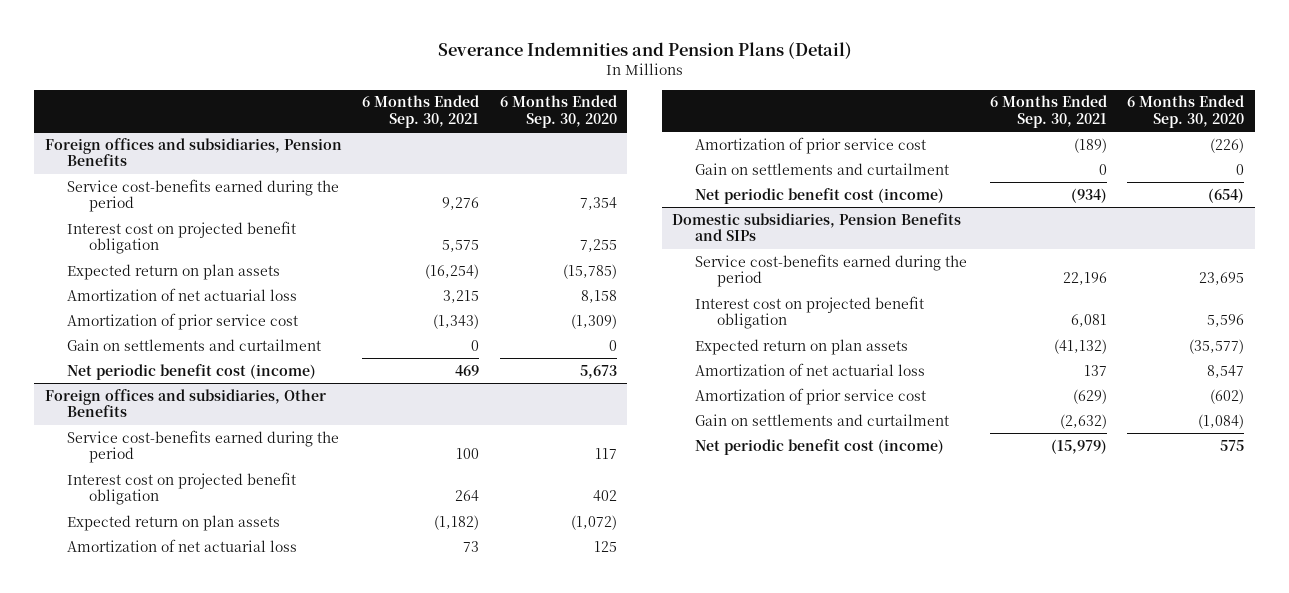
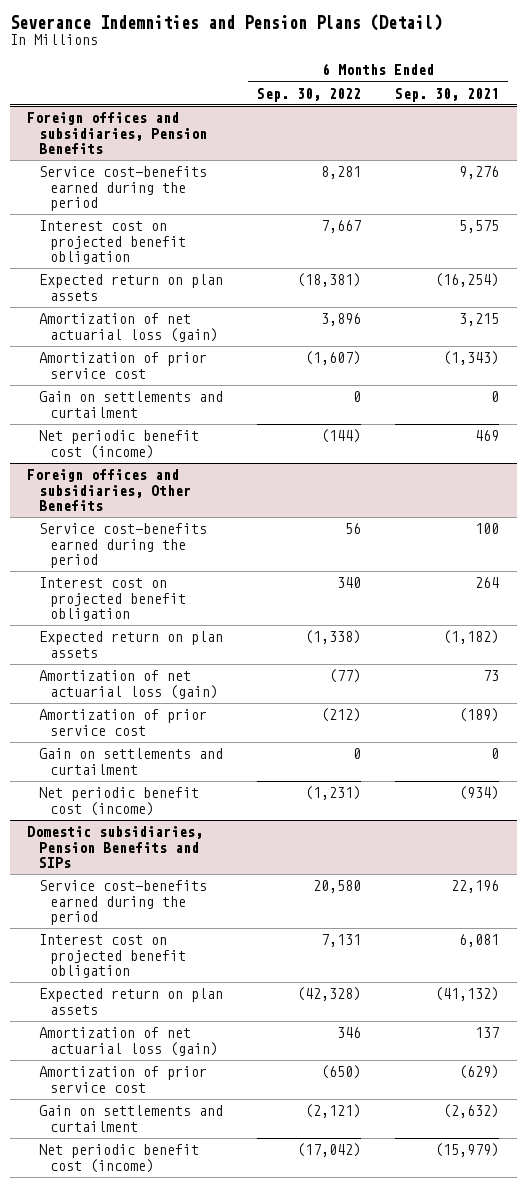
- | 6 Months Ended Sep. 30, 2021 | 6 Months Ended Sep. 30, 2020
+ | 6 Months Ended Sep. 30, 2022 | 6 Months Ended Sep. 30, 2021
@ Foreign offices and subsidiaries, Pension Benefits
- Amortization of net actuarial loss | 3,215 | 8,158
+ Amortization of net actuarial loss (gain) | 3,896 | 3,215
@ Foreign offices and subsidiaries, Other Benefits
- Amortization of net actuarial loss | 73 | 125
+ Amortization of net actuarial loss (gain) | (77) | 73
@ Domestic subsidiaries, Pension Benefits and SIPs
- Amortization of net actuarial loss | 137 | 8,547
+ Amortization of net actuarial loss (gain) | 346 | 137

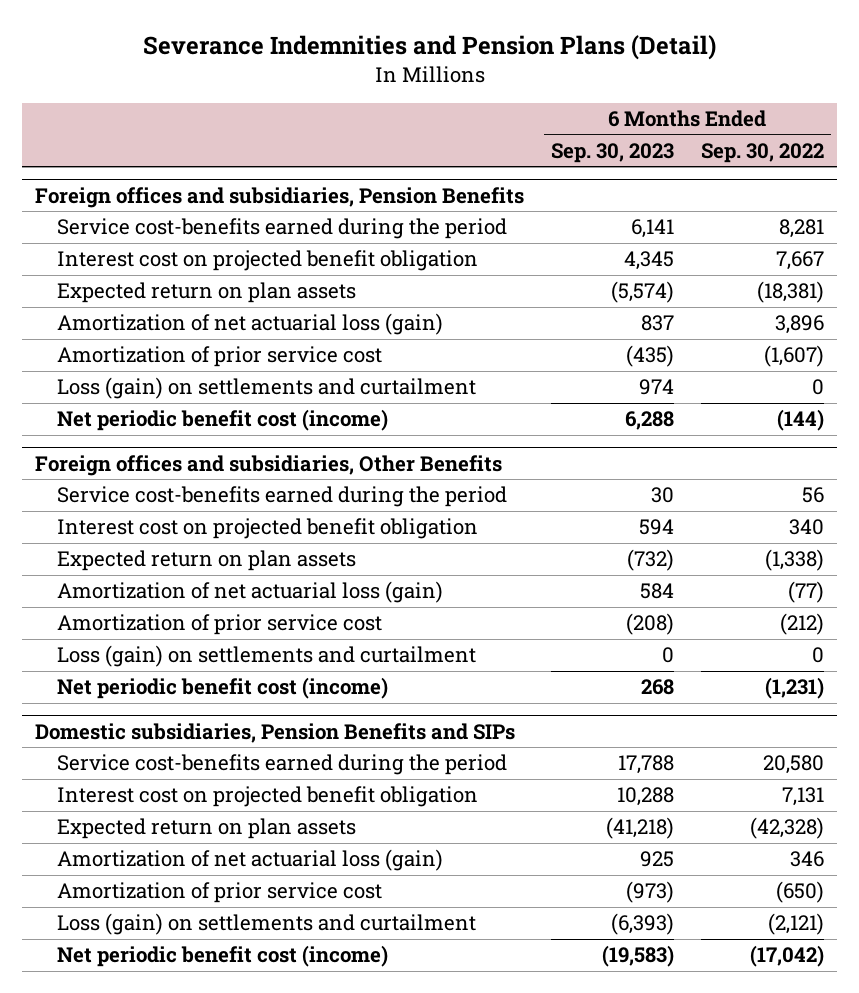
- | 6 Months Ended Sep. 30, 2022 | 6 Months Ended Sep. 30, 2021
+ | 6 Months Ended Sep. 30, 2023 | 6 Months Ended Sep. 30, 2022
@ Foreign offices and subsidiaries, Pension Benefits
- Gain on settlements and curtailment | 0 | 0
+ Loss (gain) on settlements and curtailment | 974 | 0
@ Foreign offices and subsidiaries, Other Benefits
- Gain on settlements and curtailment | 0 | 0
+ Loss (gain) on settlements and curtailment | 0 | 0
@ Domestic subsidiaries, Pension Benefits and SIPs
- Gain on settlements and curtailment | (2,121) | (2,632)
+ Loss (gain) on settlements and curtailment | (6,393) | (2,121)

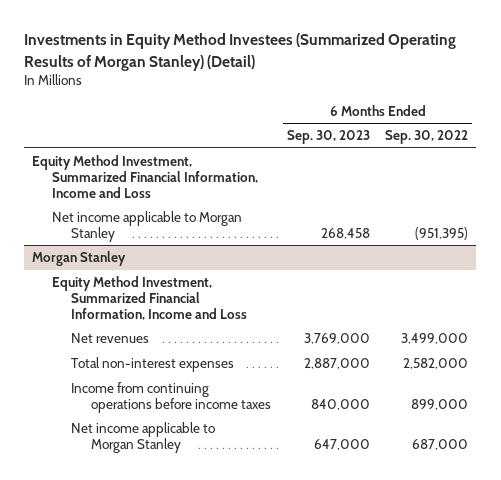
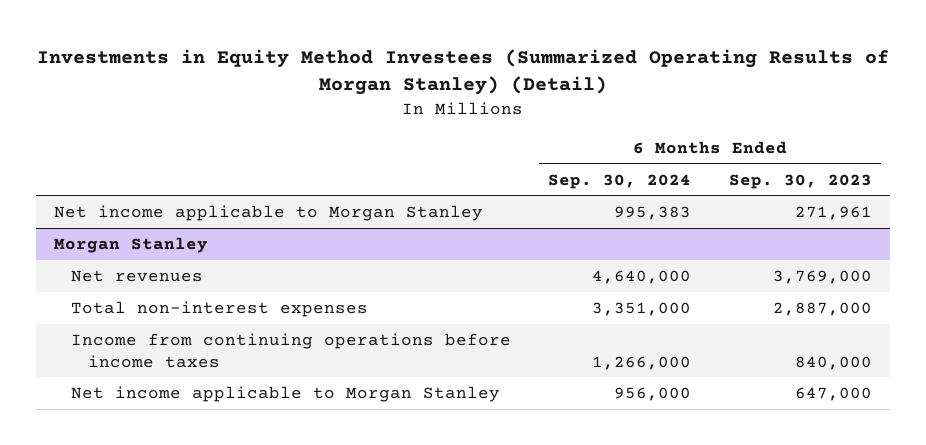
- | 6 Months Ended Sep. 30, 2023 | 6 Months Ended Sep. 30, 2022
+ | 6 Months Ended Sep. 30, 2024 | 6 Months Ended Sep. 30, 2023
- Equity Method Investment, Summarized Financial Information, Income and Loss
- Net income applicable to Morgan Stanley | 268,458 | (951,395)
+ Net income applicable to Morgan Stanley | 995,383 | 271,961
@ Morgan Stanley
- Equity Method Investment, Summarized Financial Information, Income and Loss

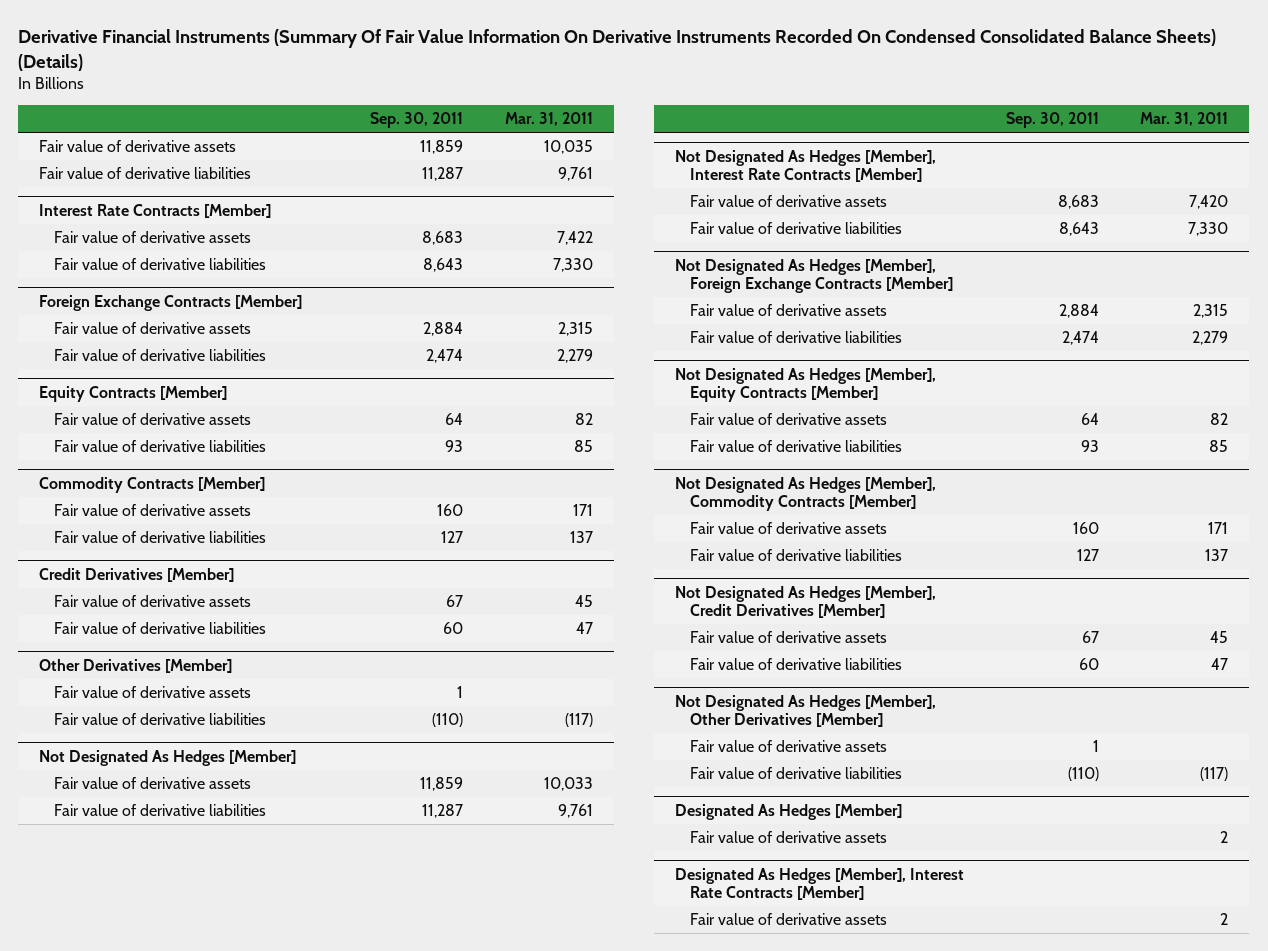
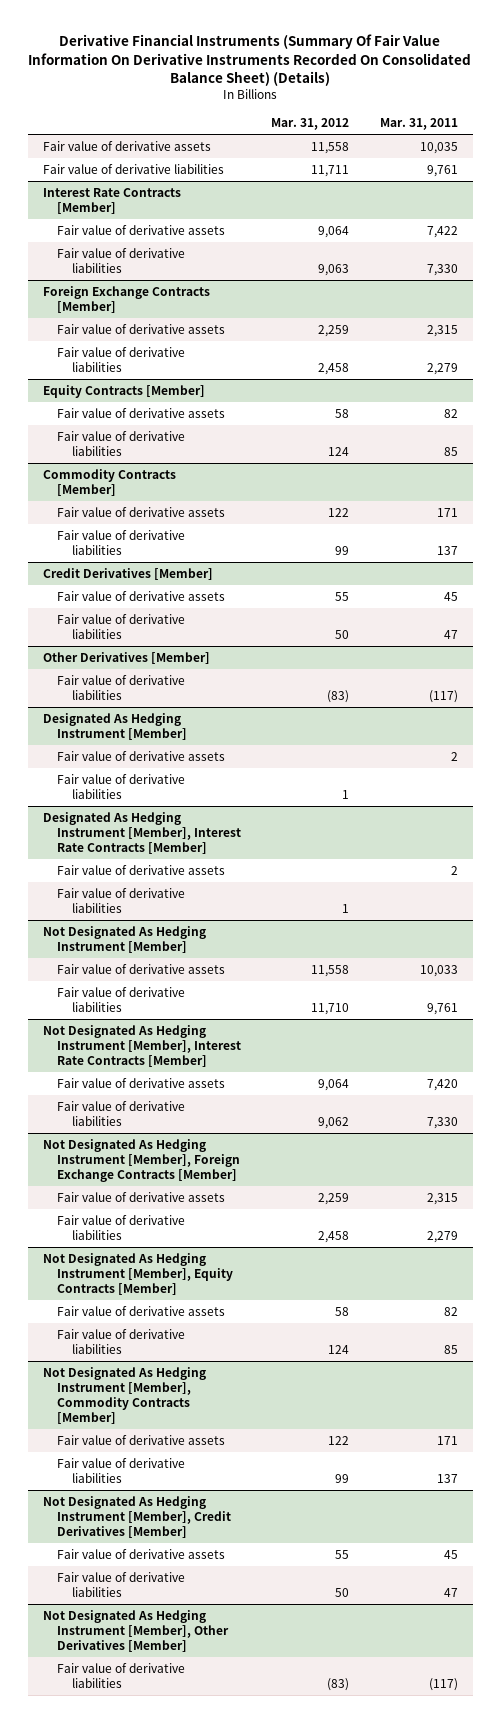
- Derivative Financial Instruments (Summary Of Fair Value Information On Derivative Instruments Recorded On Condensed Consolidated Balance Sheets) (Details)
+ Derivative Financial Instruments (Summary Of Fair Value Information On Derivative Instruments Recorded On Consolidated Balance Sheet) (Details)
- | Sep. 30, 2011 | Mar. 31, 2011
+ | Mar. 31, 2012 | Mar. 31, 2011
@ Other Derivatives [Member]
- Fair value of derivative assets | 1 |
- Not Designated As Hedges [Member]
+ Designated As Hedging Instrument [Member]
+ Fair value of derivative assets | | 2
+ Fair value of derivative liabilities | 1 |
+ Designated As Hedging Instrument [Member], Interest Rate Contracts [Member]
+ Fair value of derivative assets | | 2
+ Fair value of derivative liabilities | 1 |
+ Not Designated As Hedging Instrument [Member]
- Not Designated As Hedges [Member], Interest Rate Contracts [Member]
+ Not Designated As Hedging Instrument [Member], Interest Rate Contracts [Member]
- Not Designated As Hedges [Member], Foreign Exchange Contracts [Member]
+ Not Designated As Hedging Instrument [Member], Foreign Exchange Contracts [Member]
- Not Designated As Hedges [Member], Equity Contracts [Member]
+ Not Designated As Hedging Instrument [Member], Equity Contracts [Member]
- Not Designated As Hedges [Member], Commodity Contracts [Member]
+ Not Designated As Hedging Instrument [Member], Commodity Contracts [Member]
- Not Designated As Hedges [Member], Credit Derivatives [Member]
+ Not Designated As Hedging Instrument [Member], Credit Derivatives [Member]
- Not Designated As Hedges [Member], Other Derivatives [Member]
- Fair value of derivative assets | 1 |
+ Not Designated As Hedging Instrument [Member], Other Derivatives [Member]
- Designated As Hedges [Member]
- Fair value of derivative assets | | 2
- Designated As Hedges [Member], Interest Rate Contracts [Member]
- Fair value of derivative assets | | 2

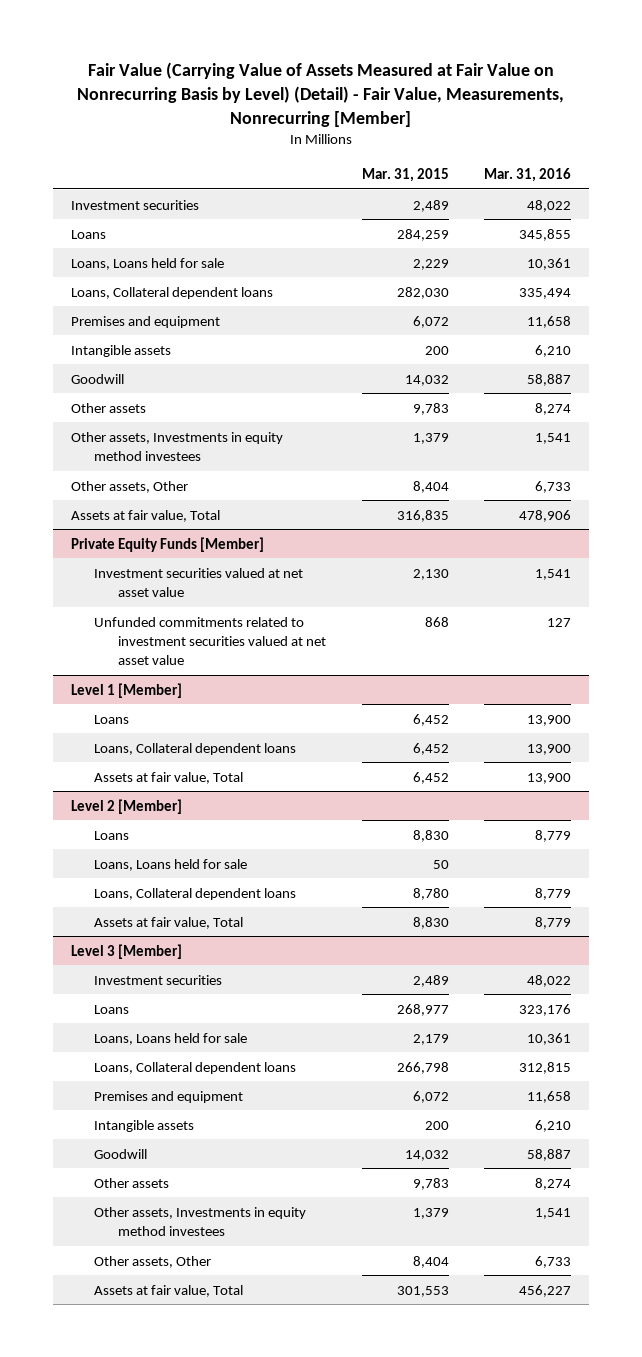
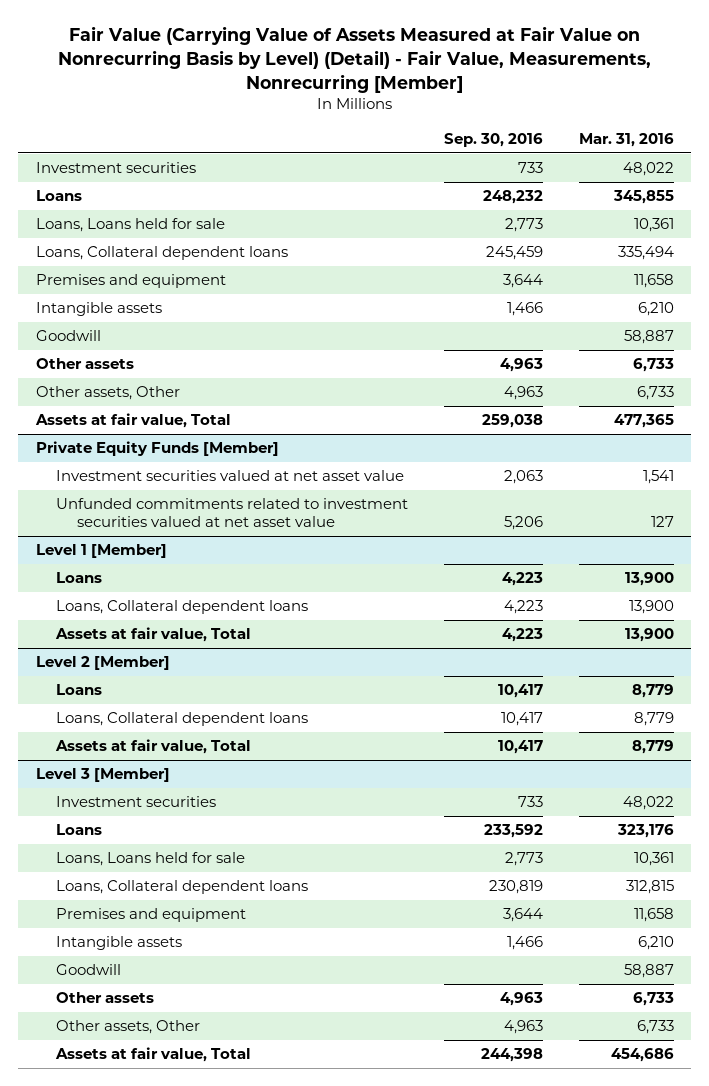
- | Mar. 31, 2015 | Mar. 31, 2016
+ | Sep. 30, 2016 | Mar. 31, 2016
- Other assets | 9,783 | 8,274
- Other assets, Investments in equity method investees | 1,379 | 1,541
+ Other assets | 4,963 | 6,733
- Assets at fair value, Total | 316,835 | 478,906
+ Assets at fair value, Total | 259,038 | 477,365
@ Level 2 [Member]
- Loans, Loans held for sale | 50 |
@ Level 3 [Member]
- Other assets | 9,783 | 8,274
- Other assets, Investments in equity method investees | 1,379 | 1,541
+ Other assets | 4,963 | 6,733
- Assets at fair value, Total | 301,553 | 456,227
+ Assets at fair value, Total | 244,398 | 454,686

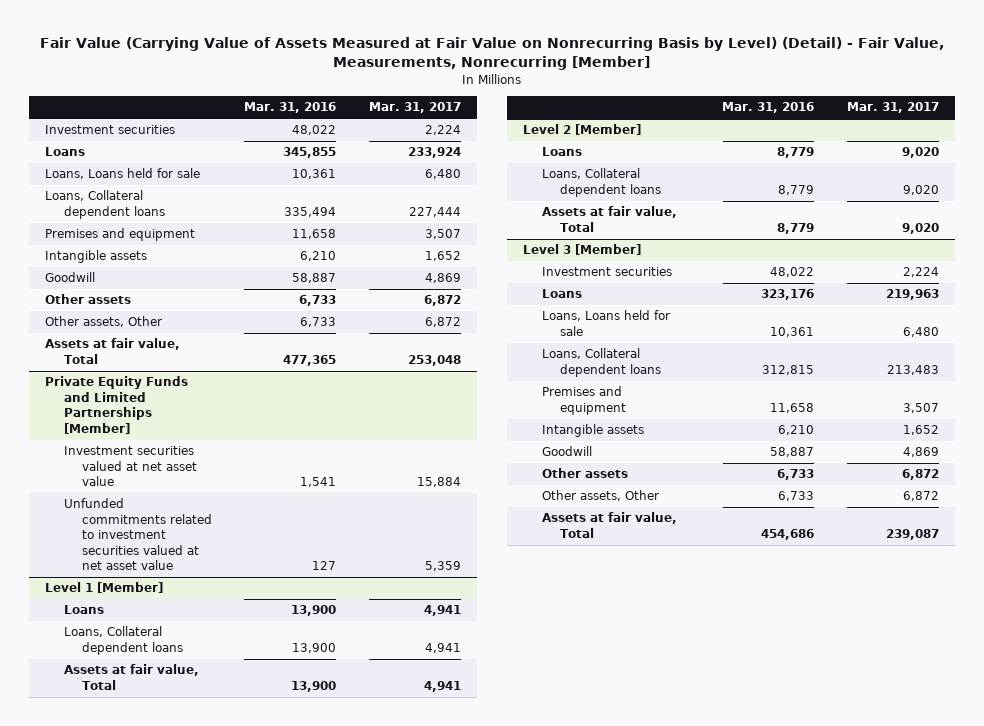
- | Sep. 30, 2016 | Mar. 31, 2016
+ | Mar. 31, 2016 | Mar. 31, 2017
- Private Equity Funds [Member]
+ Private Equity Funds and Limited Partnerships [Member]

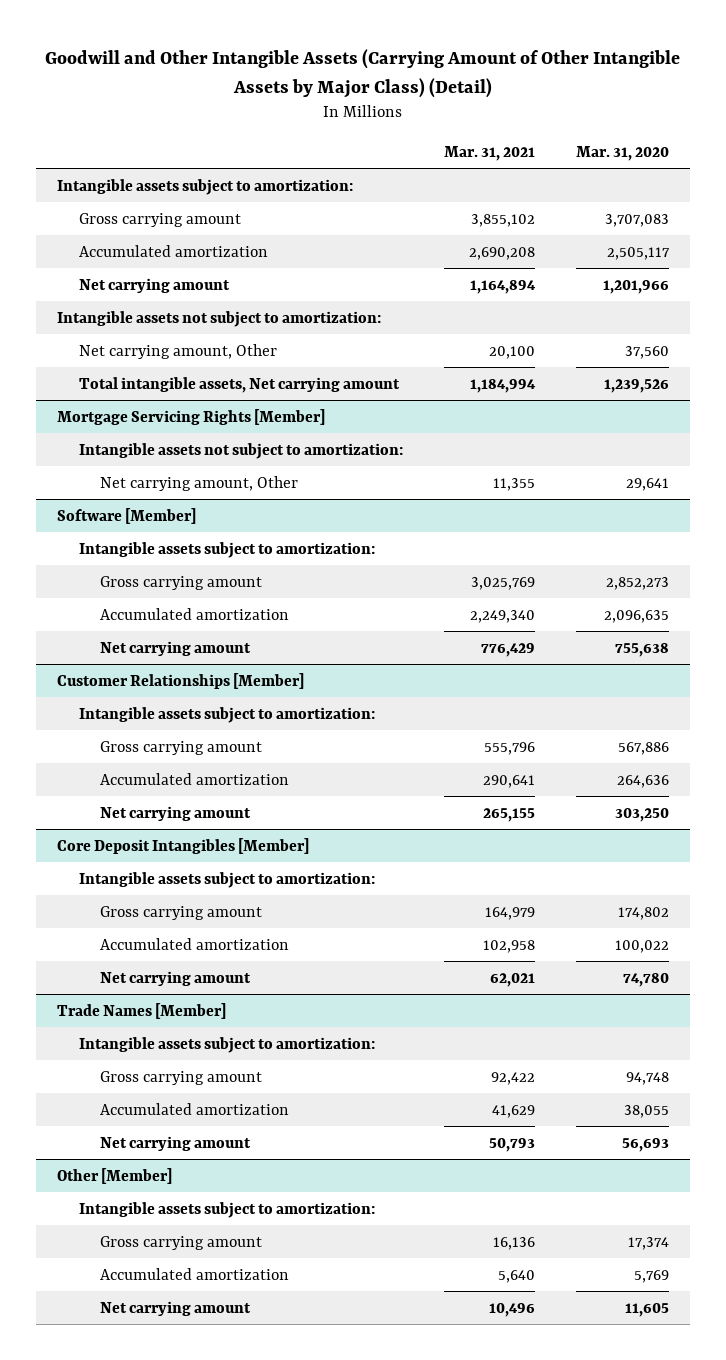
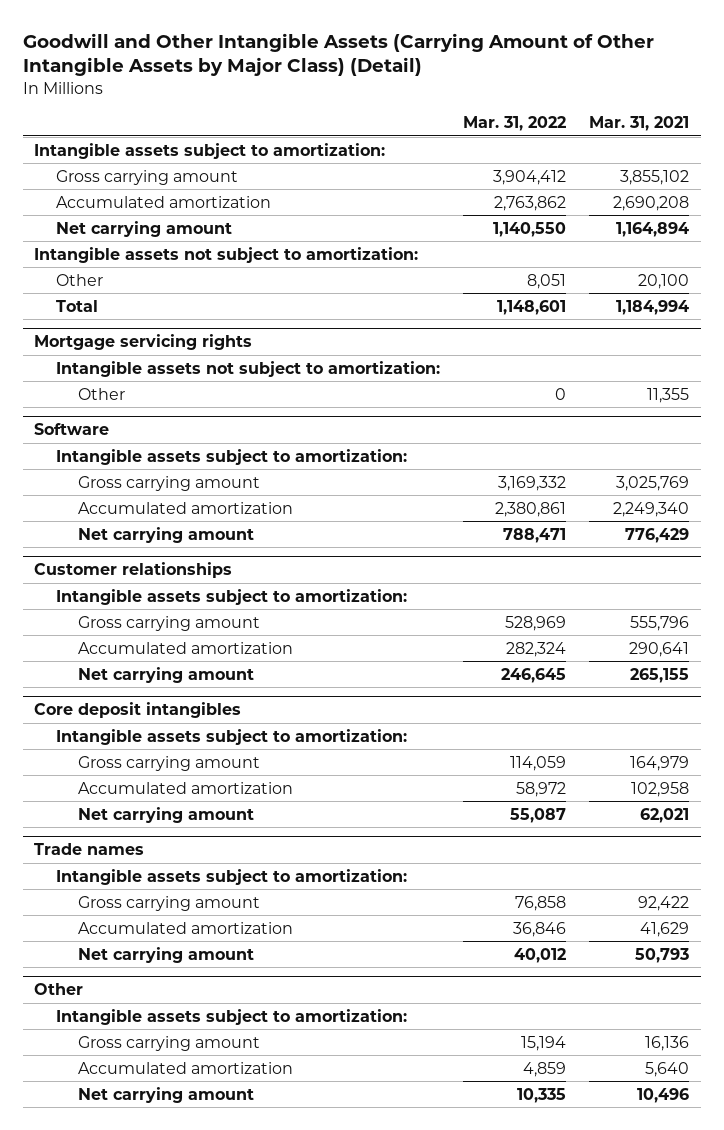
- | Mar. 31, 2021 | Mar. 31, 2020
+ | Mar. 31, 2022 | Mar. 31, 2021
- Net carrying amount, Other | 20,100 | 37,560
- Total intangible assets, Net carrying amount | 1,184,994 | 1,239,526
- Mortgage Servicing Rights [Member]
+ Other | 8,051 | 20,100
+ Total | 1,148,601 | 1,184,994
+ Mortgage servicing rights
- Net carrying amount, Other | 11,355 | 29,641
- Software [Member]
+ Other | 0 | 11,355
+ Software
- Customer Relationships [Member]
+ Customer relationships
- Core Deposit Intangibles [Member]
+ Core deposit intangibles
- Trade Names [Member]
+ Trade names
- Other [Member]
+ Other

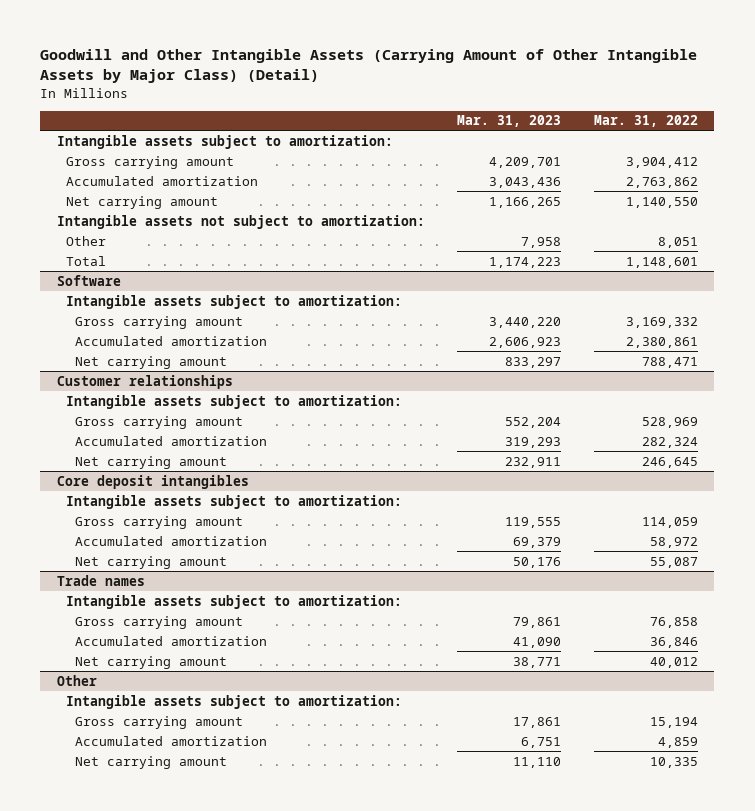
- | Mar. 31, 2022 | Mar. 31, 2021
+ | Mar. 31, 2023 | Mar. 31, 2022
- Mortgage servicing rights
- Intangible assets not subject to amortization:
- Other | 0 | 11,355

